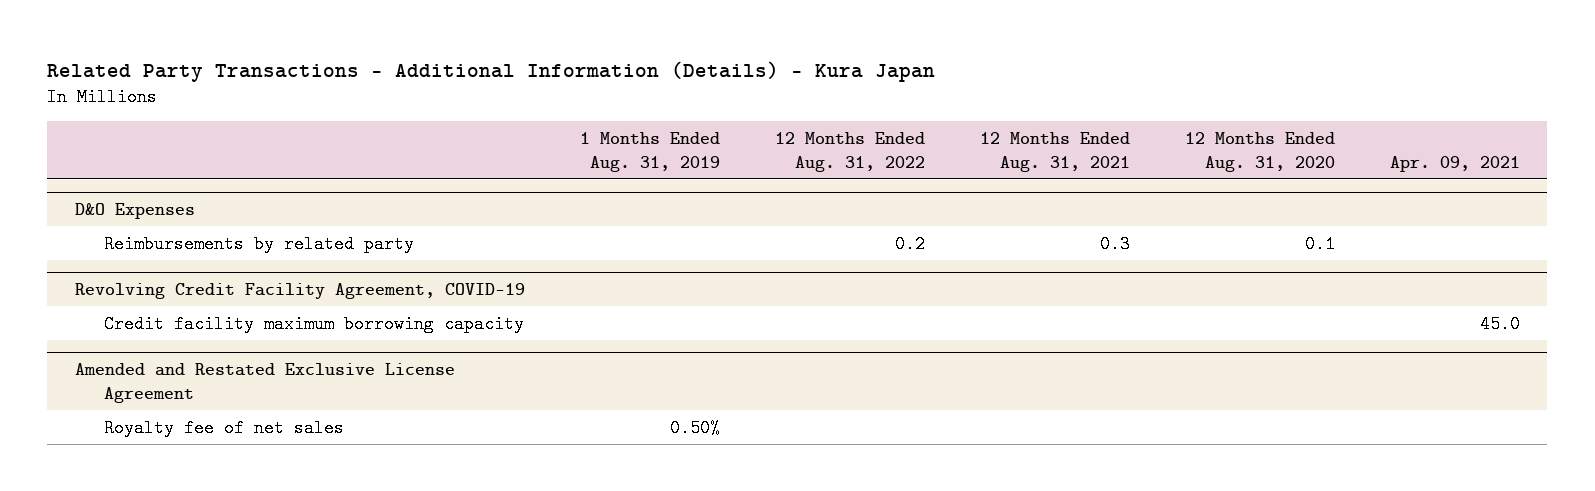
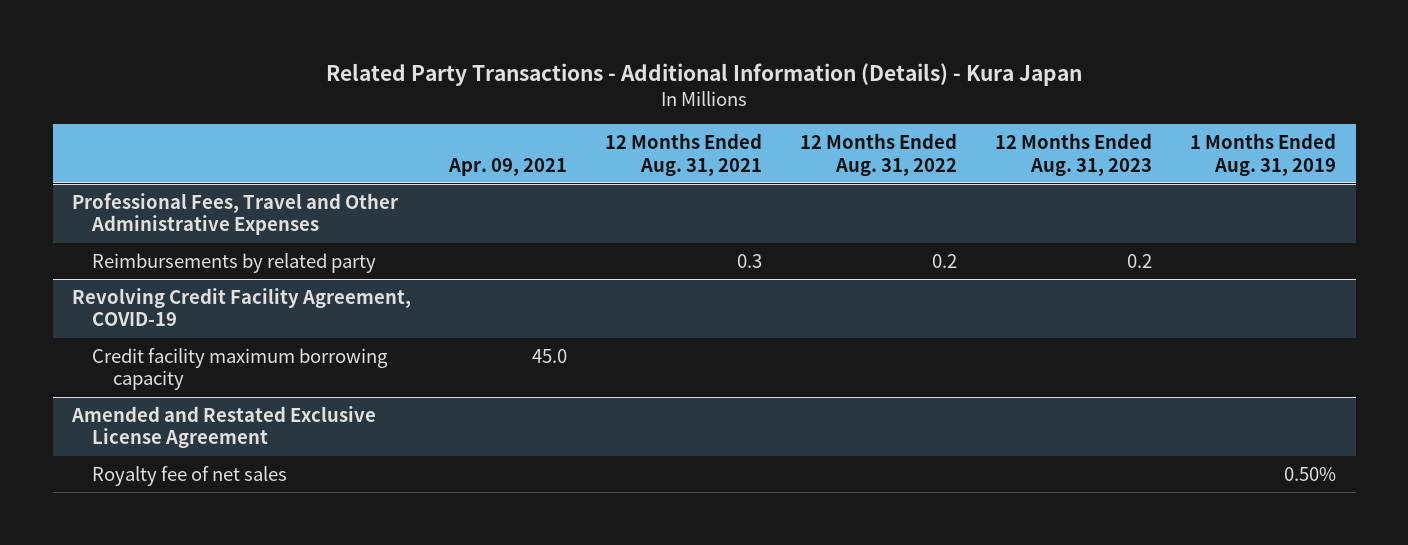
- | 1 Months Ended Aug. 31, 2019 | 12 Months Ended Aug. 31, 2022 | 12 Months Ended Aug. 31, 2021 | 12 Months Ended Aug. 31, 2020 | Apr. 09, 2021
+ | Apr. 09, 2021 | 12 Months Ended Aug. 31, 2021 | 12 Months Ended Aug. 31, 2022 | 12 Months Ended Aug. 31, 2023 | 1 Months Ended Aug. 31, 2019
- D&O Expenses
+ Professional Fees, Travel and Other Administrative Expenses

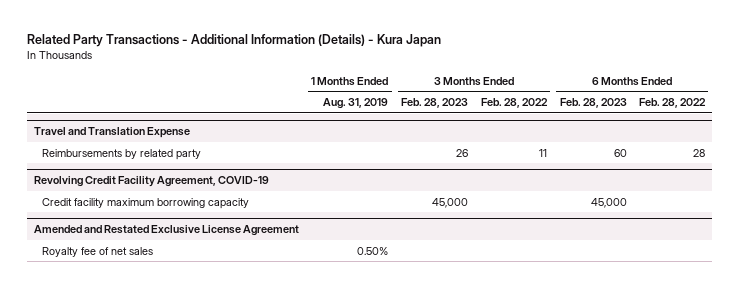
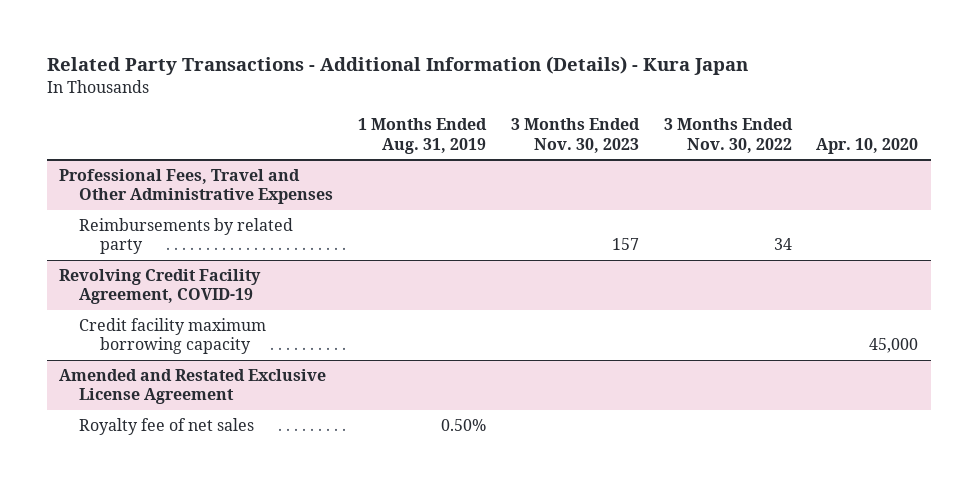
- | 1 Months Ended Aug. 31, 2019 | 3 Months Ended Feb. 28, 2023 | 3 Months Ended Feb. 28, 2022 | 6 Months Ended Feb. 28, 2023 | 6 Months Ended Feb. 28, 2022
+ | 1 Months Ended Aug. 31, 2019 | 3 Months Ended Nov. 30, 2023 | 3 Months Ended Nov. 30, 2022 | Apr. 10, 2020
- Travel and Translation Expense
+ Professional Fees, Travel and Other Administrative Expenses

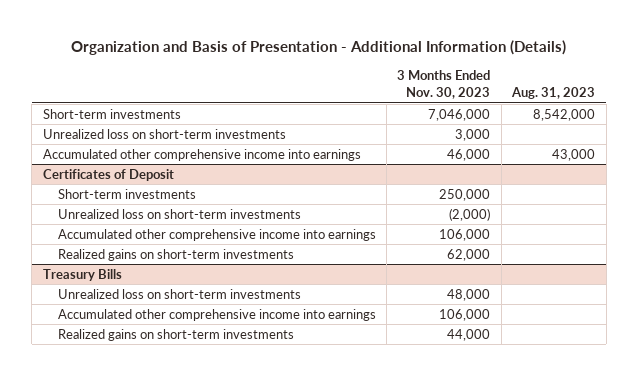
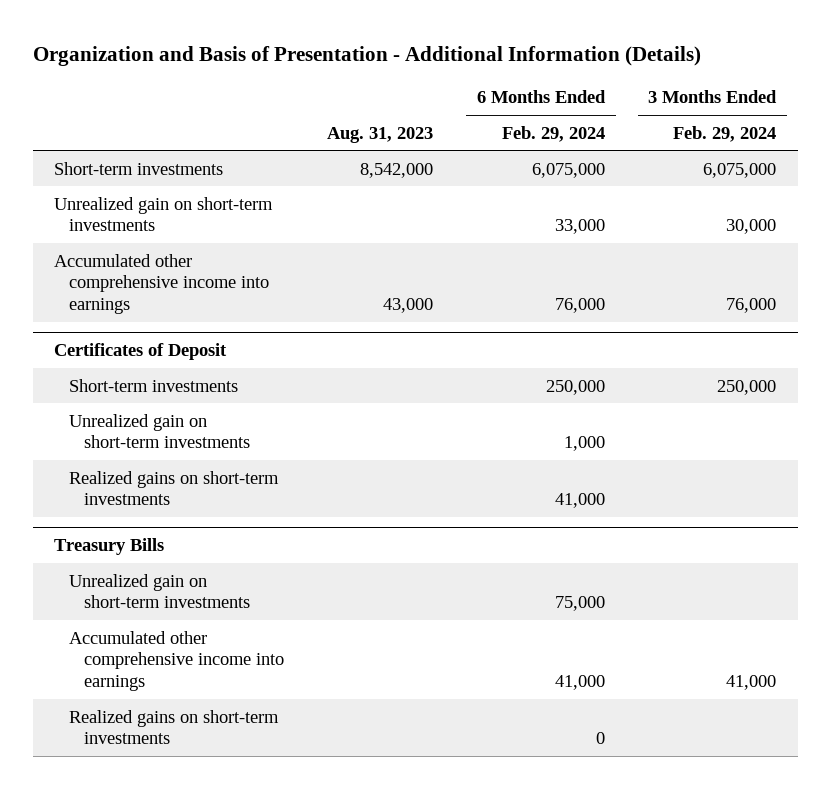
- | 3 Months Ended Nov. 30, 2023 | Aug. 31, 2023
+ | Aug. 31, 2023 | 6 Months Ended Feb. 29, 2024 | 3 Months Ended Feb. 29, 2024
- Unrealized loss on short-term investments | 3,000 |
+ Unrealized gain on short-term investments | | 33,000 | 30,000
@ Certificates of Deposit
- Unrealized loss on short-term investments | (2,000) |
- Accumulated other comprehensive income into earnings | 106,000 |
+ Unrealized gain on short-term investments | | 1,000 |
@ Treasury Bills
- Unrealized loss on short-term investments | 48,000 |
+ Unrealized gain on short-term investments | | 75,000 |

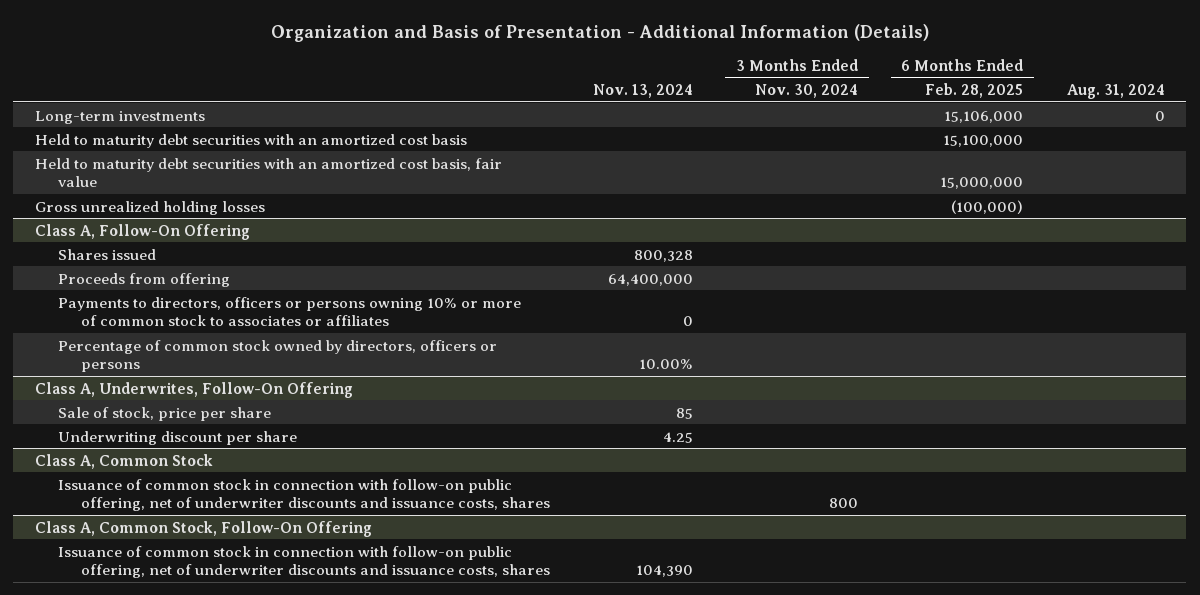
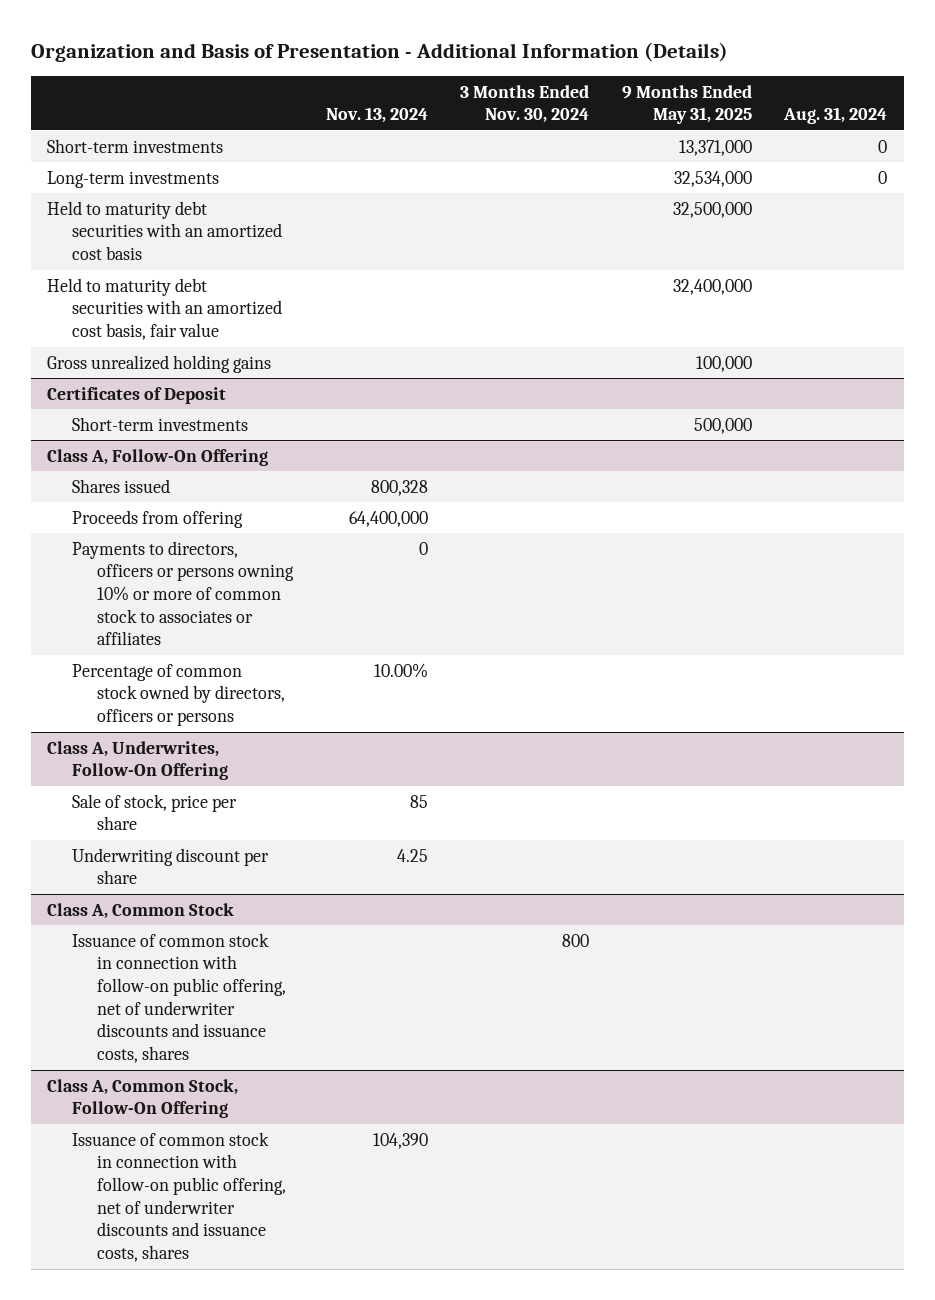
- | Nov. 13, 2024 | 3 Months Ended Nov. 30, 2024 | 6 Months Ended Feb. 28, 2025 | Aug. 31, 2024
+ | Nov. 13, 2024 | 3 Months Ended Nov. 30, 2024 | 9 Months Ended May 31, 2025 | Aug. 31, 2024
+ Short-term investments | | | 13,371,000 | 0
- Gross unrealized holding losses | | | (100,000) |
+ Gross unrealized holding gains | | | 100,000 |
+ Certificates of Deposit
+ Short-term investments | | | 500,000 |

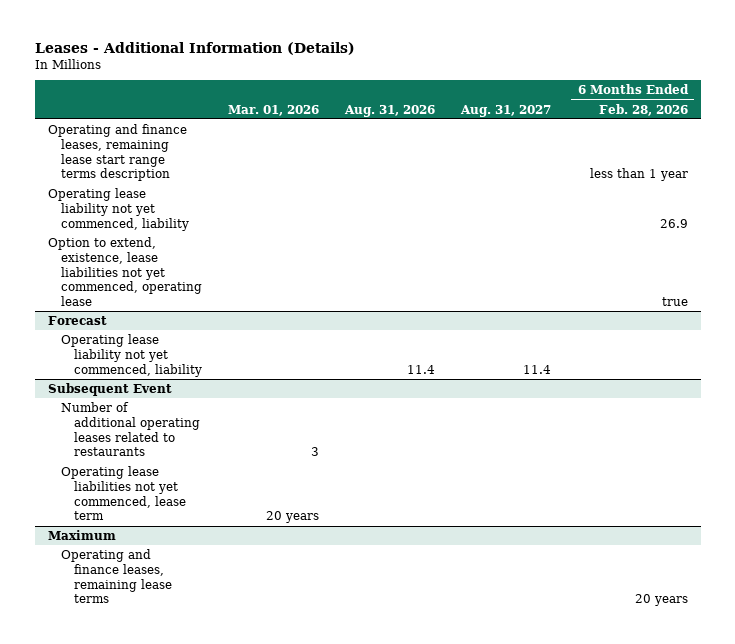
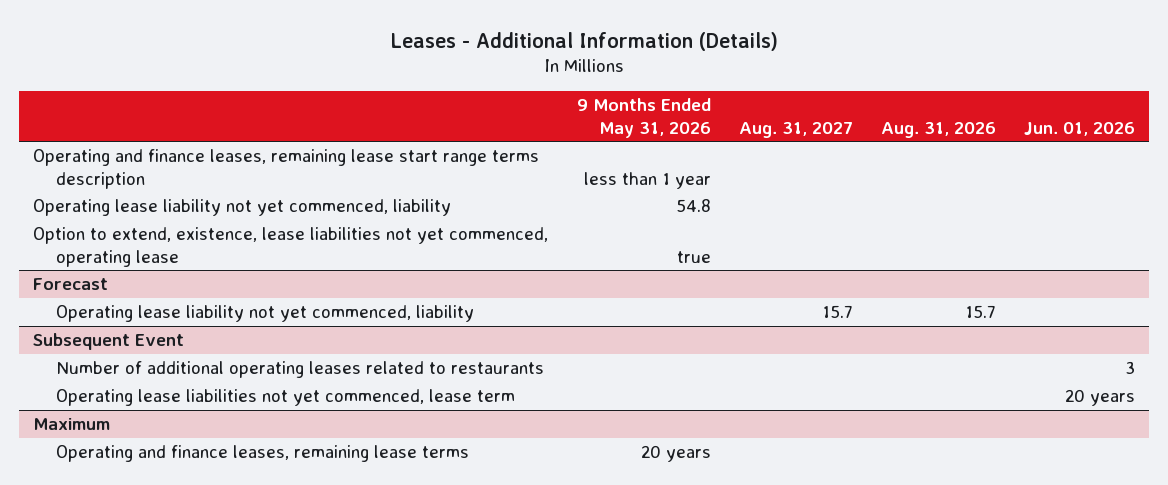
- | Mar. 01, 2026 | Aug. 31, 2026 | Aug. 31, 2027 | 6 Months Ended Feb. 28, 2026
+ | 9 Months Ended May 31, 2026 | Aug. 31, 2027 | Aug. 31, 2026 | Jun. 01, 2026
@ Forecast
- Operating lease liability not yet commenced, liability | | 11.4 | 11.4 |
+ Operating lease liability not yet commenced, liability | | 15.7 | 15.7 |

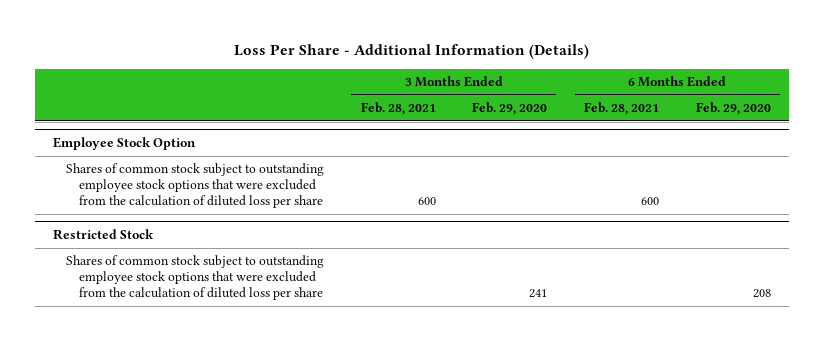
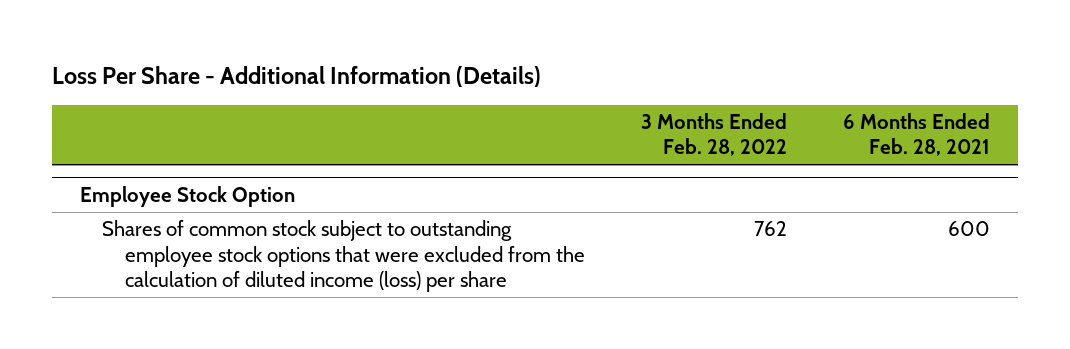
- | 3 Months Ended Feb. 28, 2021 | 3 Months Ended Feb. 29, 2020 | 6 Months Ended Feb. 28, 2021 | 6 Months Ended Feb. 29, 2020
+ | 3 Months Ended Feb. 28, 2022 | 6 Months Ended Feb. 28, 2021
@ Employee Stock Option
- Shares of common stock subject to outstanding employee stock options that were excluded from the calculation of diluted loss per share | 600 | | 600 |
- Restricted Stock
- Shares of common stock subject to outstanding employee stock options that were excluded from the calculation of diluted loss per share | | 241 | | 208
@ Employee Stock Option
+ Shares of common stock subject to outstanding employee stock options that were excluded from the calculation of diluted income (loss) per share | 762 | 600

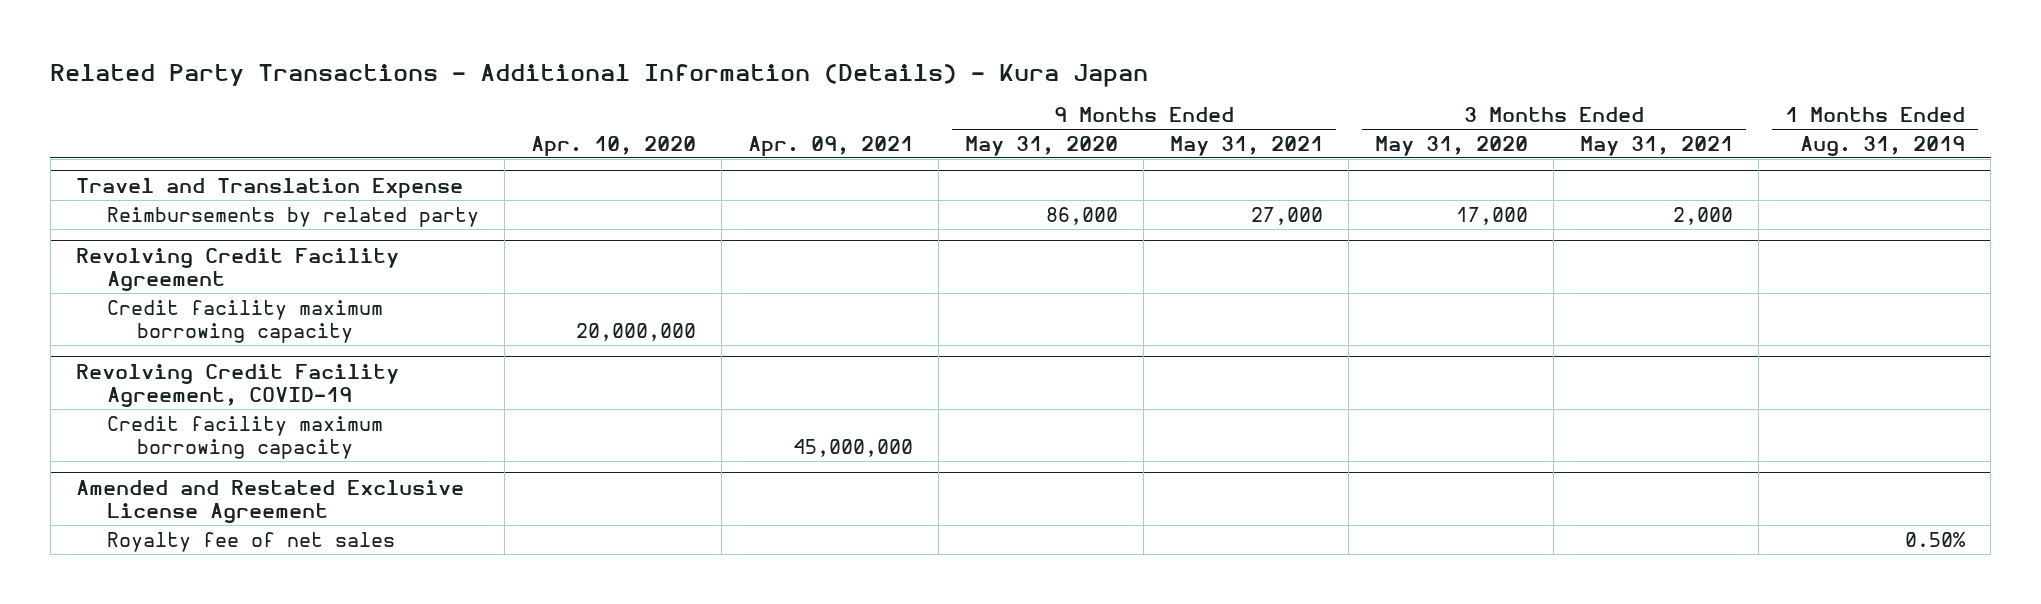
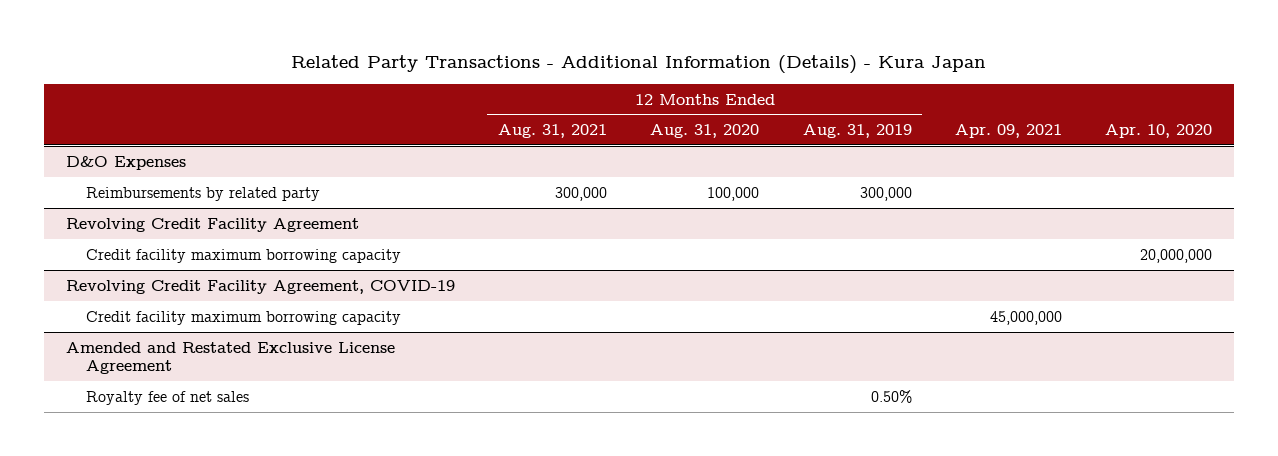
- | Apr. 10, 2020 | Apr. 09, 2021 | 9 Months Ended May 31, 2020 | 9 Months Ended May 31, 2021 | 3 Months Ended May 31, 2020 | 3 Months Ended May 31, 2021 | 1 Months Ended Aug. 31, 2019
+ | 12 Months Ended Aug. 31, 2021 | 12 Months Ended Aug. 31, 2020 | 12 Months Ended Aug. 31, 2019 | Apr. 09, 2021 | Apr. 10, 2020
- Travel and Translation Expense
+ D&O Expenses

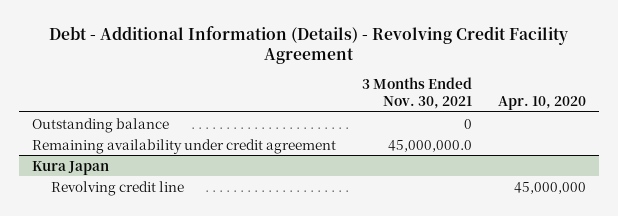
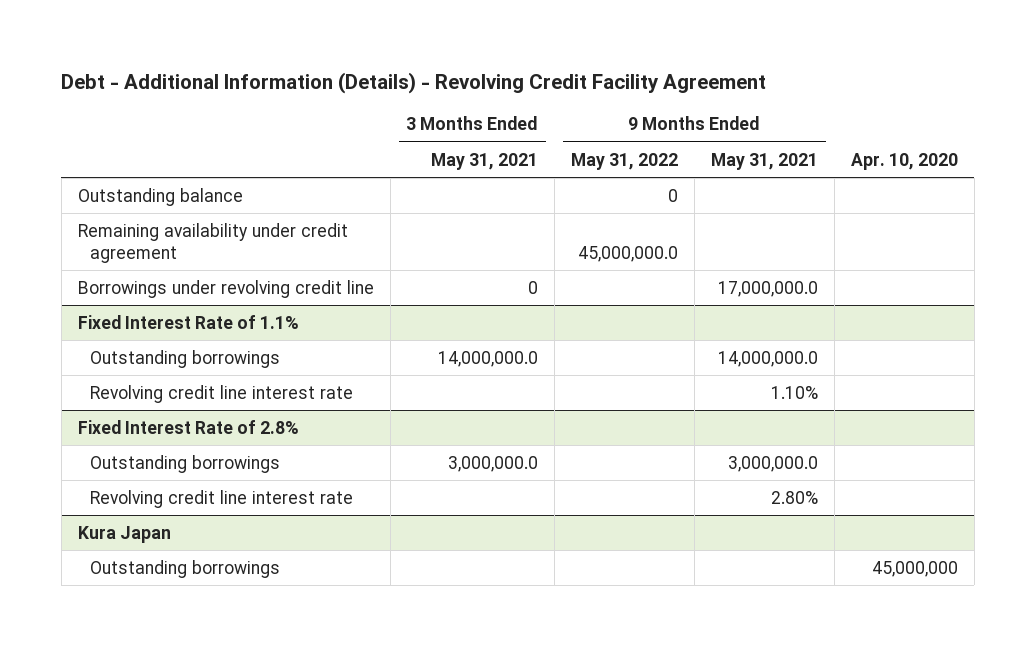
- | 3 Months Ended Nov. 30, 2021 | Apr. 10, 2020
+ | 3 Months Ended May 31, 2021 | 9 Months Ended May 31, 2022 | 9 Months Ended May 31, 2021 | Apr. 10, 2020
+ Borrowings under revolving credit line | 0 | | 17,000,000.0 |
+ Fixed Interest Rate of 1.1%
+ Outstanding borrowings | 14,000,000.0 | | 14,000,000.0 |
+ Revolving credit line interest rate | | | 1.10% |
+ Fixed Interest Rate of 2.8%
+ Outstanding borrowings | 3,000,000.0 | | 3,000,000.0 |
+ Revolving credit line interest rate | | | 2.80% |
@ Kura Japan
- Revolving credit line | | 45,000,000
+ Outstanding borrowings | | | | 45,000,000

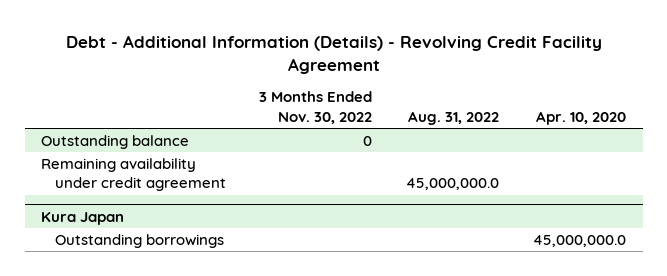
- | 3 Months Ended May 31, 2021 | 9 Months Ended May 31, 2022 | 9 Months Ended May 31, 2021 | Apr. 10, 2020
+ | 3 Months Ended Nov. 30, 2022 | Aug. 31, 2022 | Apr. 10, 2020
- Borrowings under revolving credit line | 0 | | 17,000,000.0 |
- Fixed Interest Rate of 1.1%
- Outstanding borrowings | 14,000,000.0 | | 14,000,000.0 |
- Revolving credit line interest rate | | | 1.10% |
- Fixed Interest Rate of 2.8%
- Outstanding borrowings | 3,000,000.0 | | 3,000,000.0 |
- Revolving credit line interest rate | | | 2.80% |
@ Kura Japan
- Outstanding borrowings | | | | 45,000,000
+ Outstanding borrowings | | | 45,000,000.0

